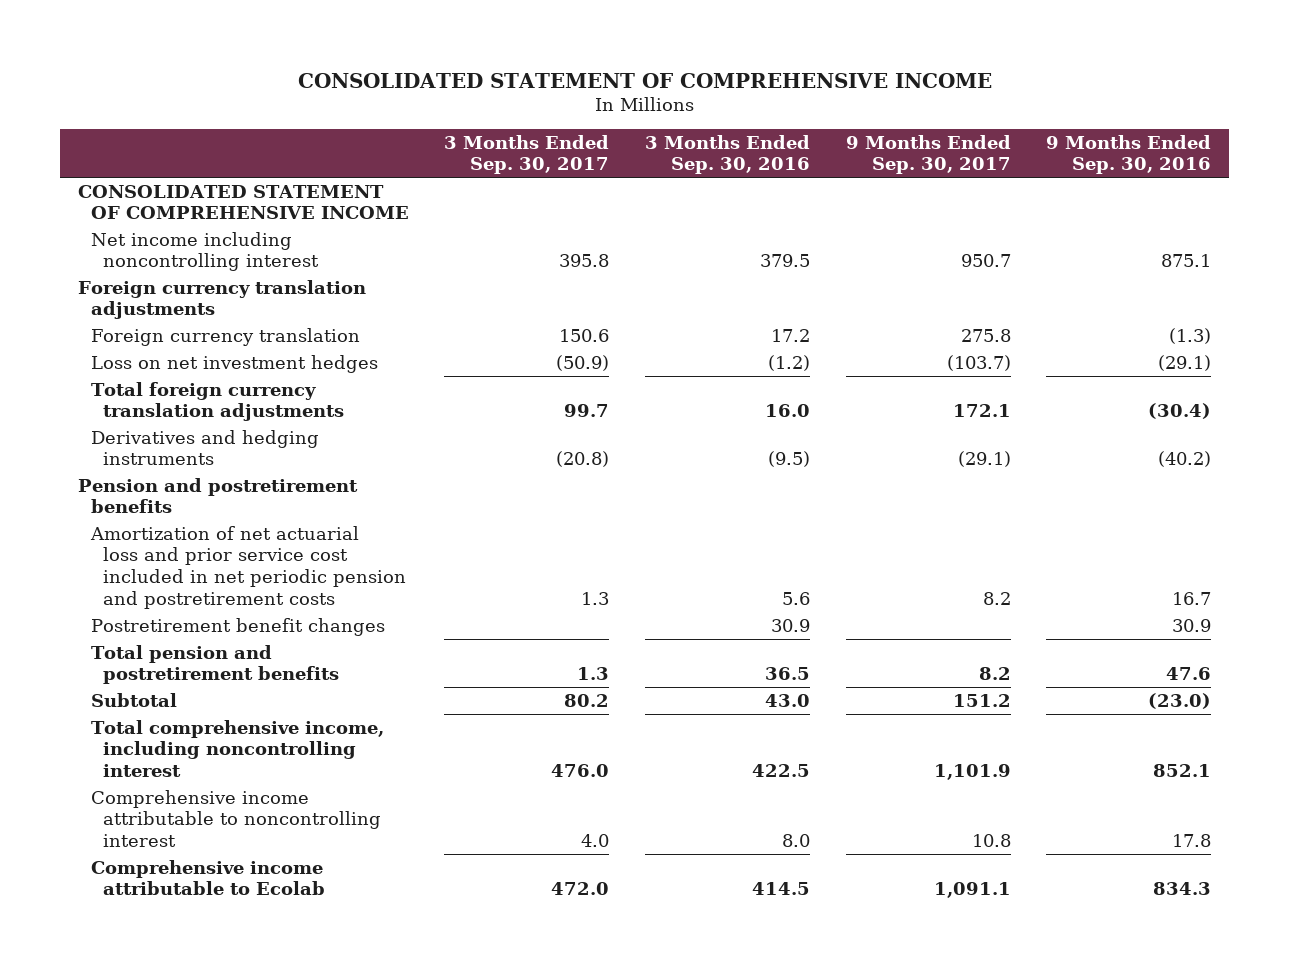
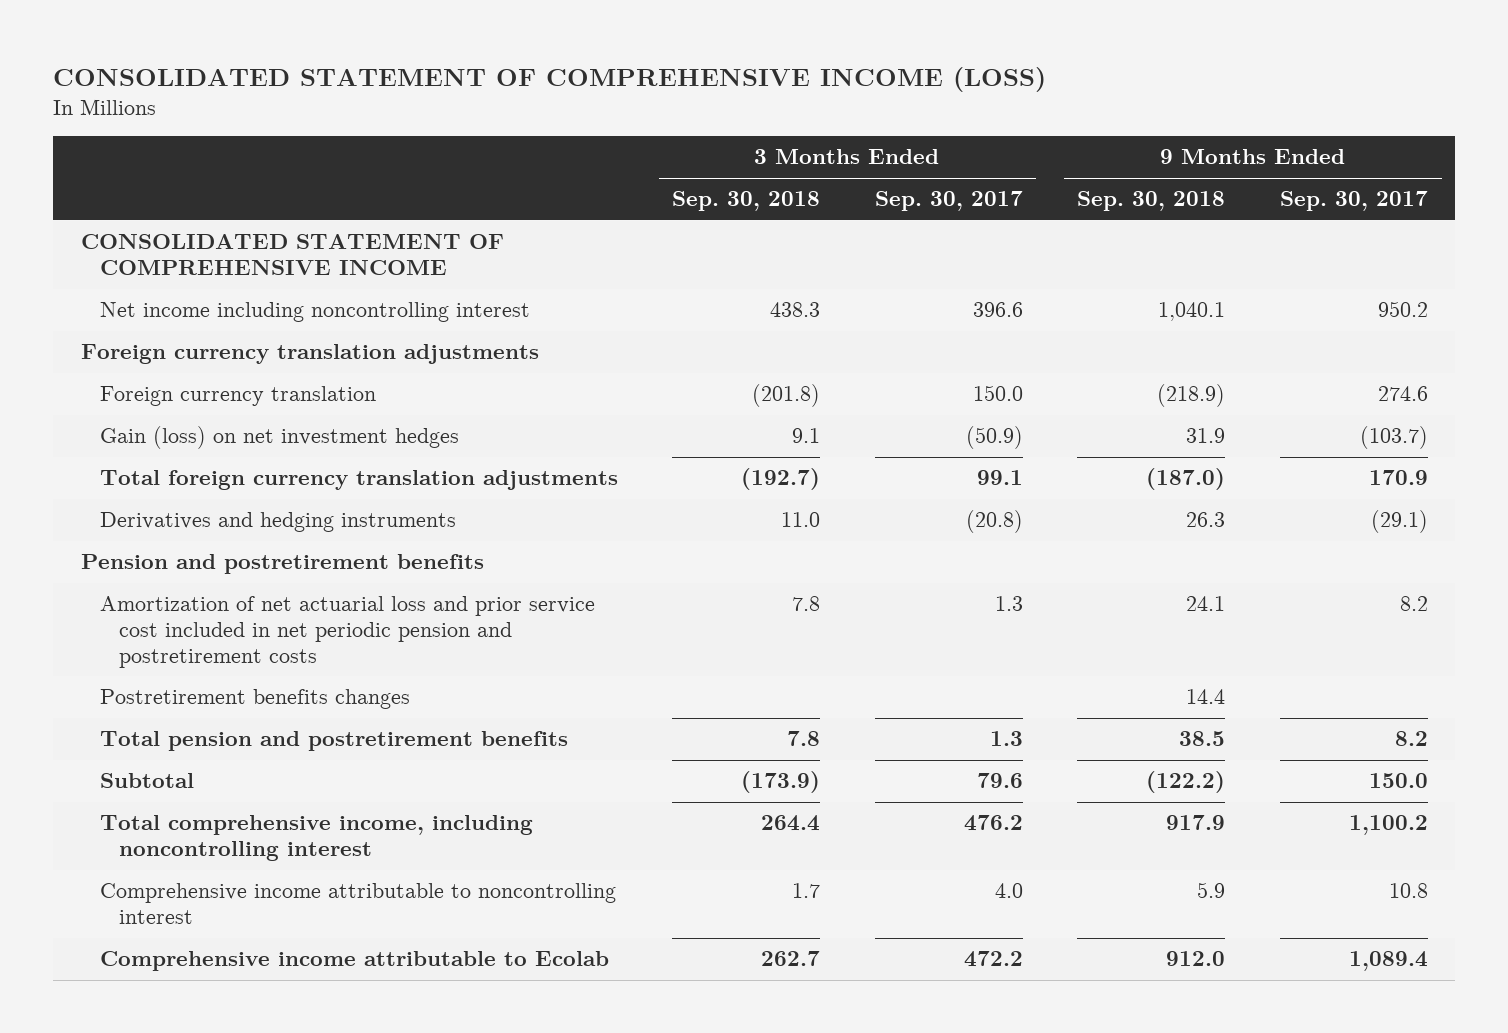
- CONSOLIDATED STATEMENT OF COMPREHENSIVE INCOME
+ CONSOLIDATED STATEMENT OF COMPREHENSIVE INCOME (LOSS)
- | 3 Months Ended Sep. 30, 2017 | 3 Months Ended Sep. 30, 2016 | 9 Months Ended Sep. 30, 2017 | 9 Months Ended Sep. 30, 2016
+ | 3 Months Ended Sep. 30, 2018 | 3 Months Ended Sep. 30, 2017 | 9 Months Ended Sep. 30, 2018 | 9 Months Ended Sep. 30, 2017
- Net income including noncontrolling interest | 395.8 | 379.5 | 950.7 | 875.1
+ Net income including noncontrolling interest | 438.3 | 396.6 | 1,040.1 | 950.2
- Foreign currency translation | 150.6 | 17.2 | 275.8 | (1.3)
- Loss on net investment hedges | (50.9) | (1.2) | (103.7) | (29.1)
- Total foreign currency translation adjustments | 99.7 | 16.0 | 172.1 | (30.4)
+ Foreign currency translation | (201.8) | 150.0 | (218.9) | 274.6
+ Gain (loss) on net investment hedges | 9.1 | (50.9) | 31.9 | (103.7)
+ Total foreign currency translation adjustments | (192.7) | 99.1 | (187.0) | 170.9
- Postretirement benefit changes | | 30.9 | | 30.9
+ Postretirement benefits changes | | | 14.4 |
- Subtotal | 80.2 | 43.0 | 151.2 | (23.0)
- Total comprehensive income, including noncontrolling interest | 476.0 | 422.5 | 1,101.9 | 852.1
+ Subtotal | (173.9) | 79.6 | (122.2) | 150.0
+ Total comprehensive income, including noncontrolling interest | 264.4 | 476.2 | 917.9 | 1,100.2
- Comprehensive income attributable to Ecolab | 472.0 | 414.5 | 1,091.1 | 834.3
+ Comprehensive income attributable to Ecolab | 262.7 | 472.2 | 912.0 | 1,089.4

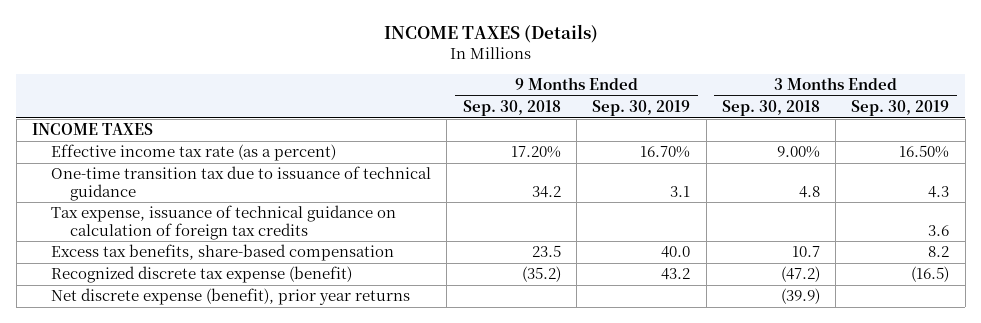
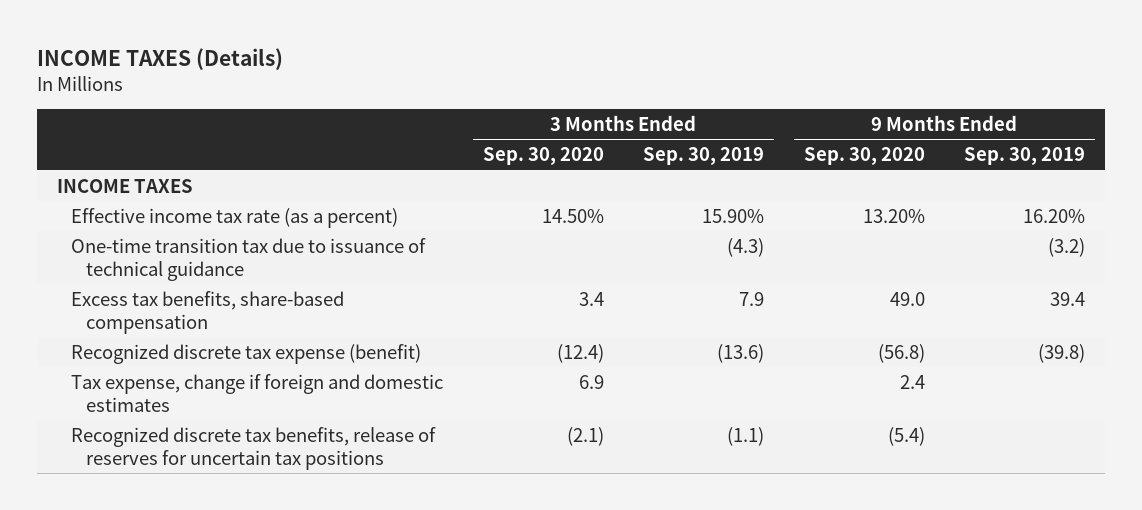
- | 9 Months Ended Sep. 30, 2018 | 9 Months Ended Sep. 30, 2019 | 3 Months Ended Sep. 30, 2018 | 3 Months Ended Sep. 30, 2019
+ | 3 Months Ended Sep. 30, 2020 | 3 Months Ended Sep. 30, 2019 | 9 Months Ended Sep. 30, 2020 | 9 Months Ended Sep. 30, 2019
- Effective income tax rate (as a percent) | 17.20% | 16.70% | 9.00% | 16.50%
- One-time transition tax due to issuance of technical guidance | 34.2 | 3.1 | 4.8 | 4.3
- Tax expense, issuance of technical guidance on calculation of foreign tax credits | | | | 3.6
- Excess tax benefits, share-based compensation | 23.5 | 40.0 | 10.7 | 8.2
- Recognized discrete tax expense (benefit) | (35.2) | 43.2 | (47.2) | (16.5)
- Net discrete expense (benefit), prior year returns | | | (39.9) |
+ Effective income tax rate (as a percent) | 14.50% | 15.90% | 13.20% | 16.20%
+ One-time transition tax due to issuance of technical guidance | | (4.3) | | (3.2)
+ Excess tax benefits, share-based compensation | 3.4 | 7.9 | 49.0 | 39.4
+ Recognized discrete tax expense (benefit) | (12.4) | (13.6) | (56.8) | (39.8)
+ Tax expense, change if foreign and domestic estimates | 6.9 | | 2.4 |
+ Recognized discrete tax benefits, release of reserves for uncertain tax positions | (2.1) | (1.1) | (5.4) |

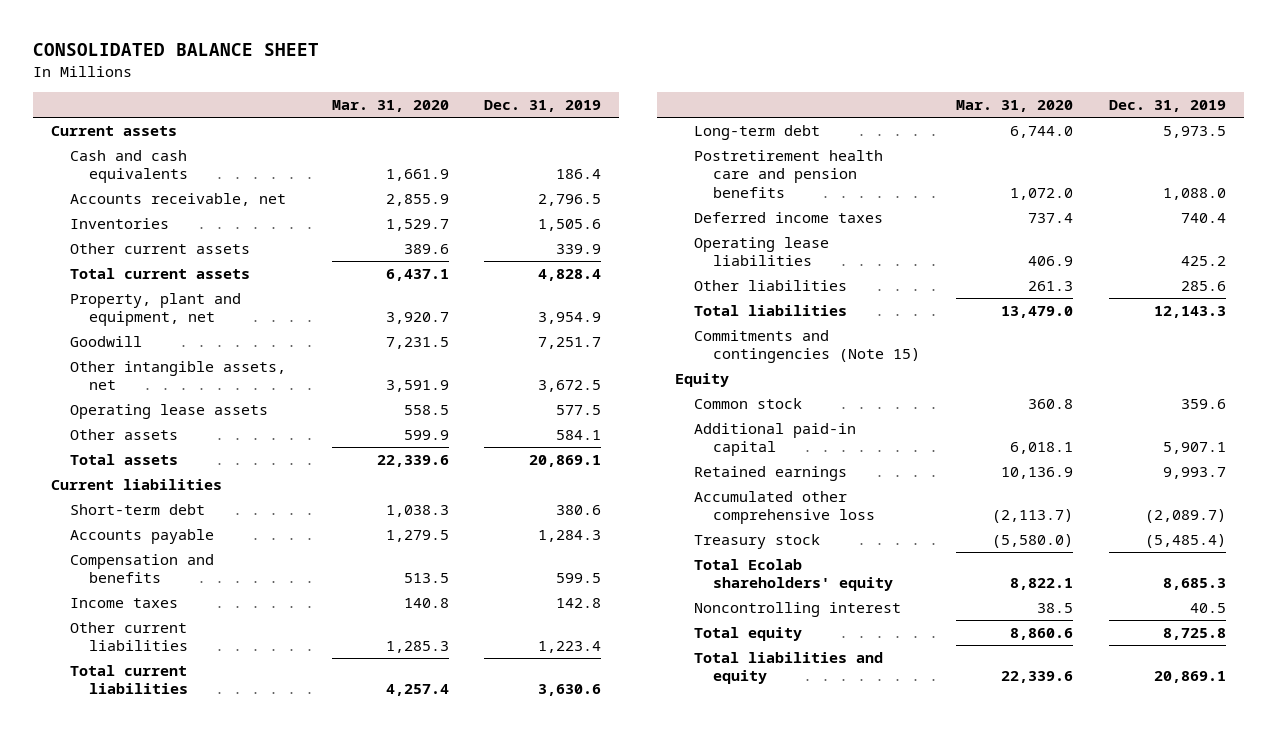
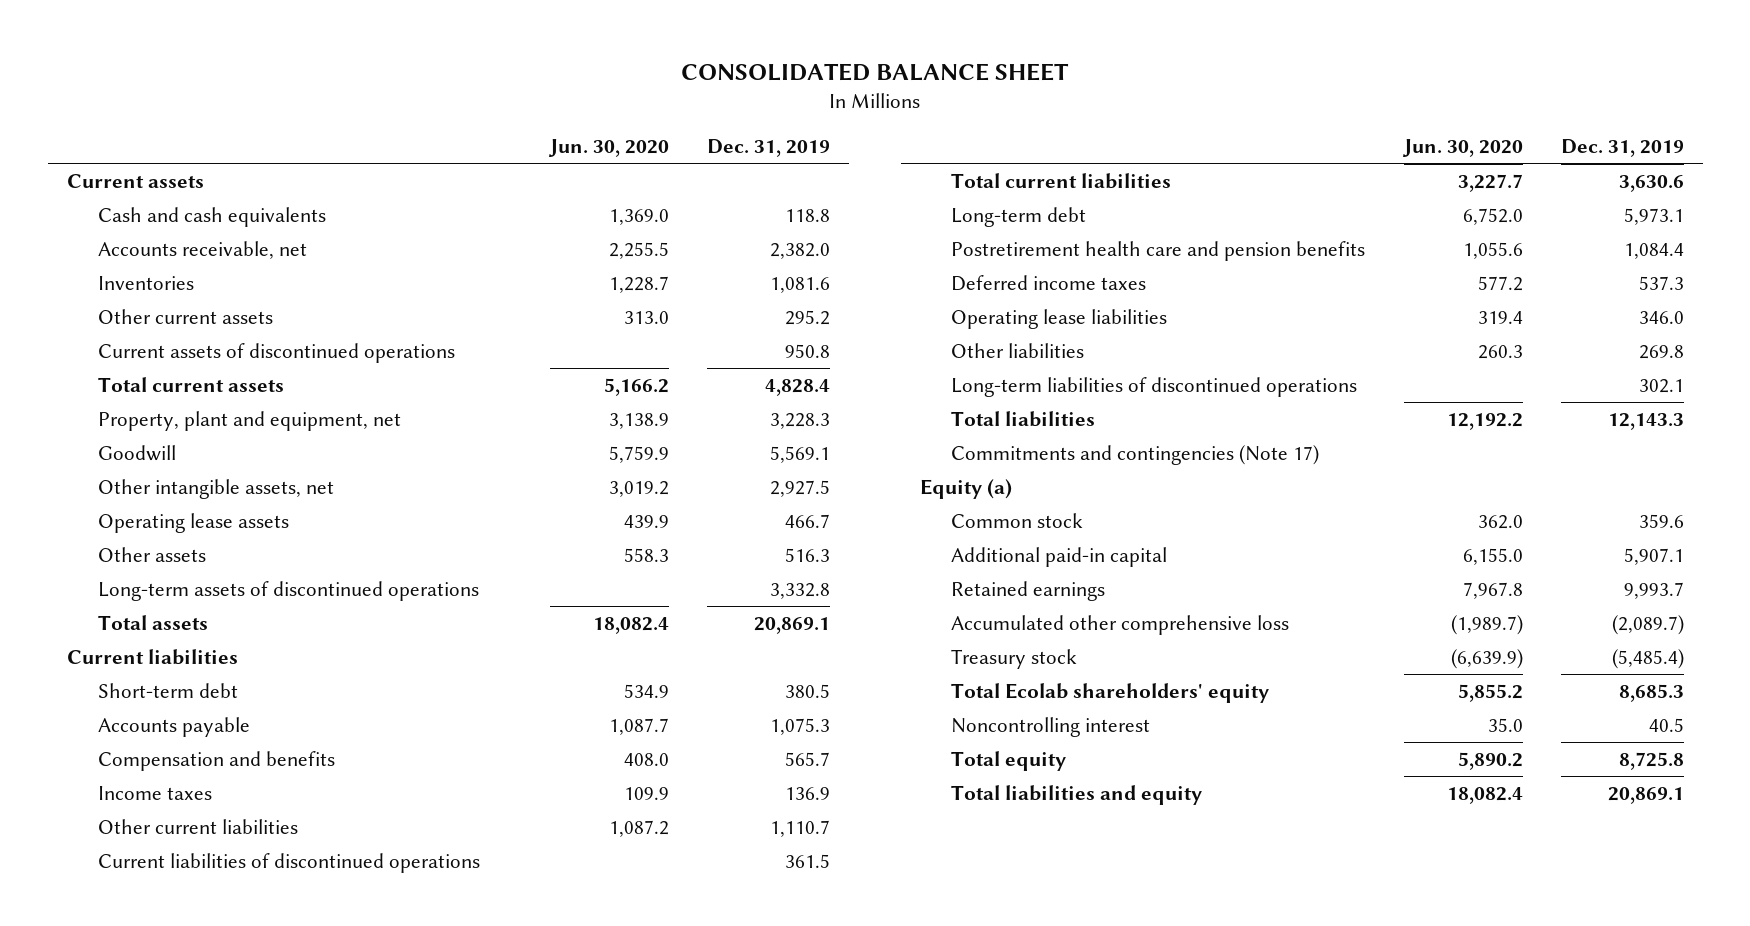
- | Mar. 31, 2020 | Dec. 31, 2019
+ | Jun. 30, 2020 | Dec. 31, 2019
- Cash and cash equivalents | 1,661.9 | 186.4
- Accounts receivable, net | 2,855.9 | 2,796.5
- Inventories | 1,529.7 | 1,505.6
- Other current assets | 389.6 | 339.9
+ Cash and cash equivalents | 1,369.0 | 118.8
+ Accounts receivable, net | 2,255.5 | 2,382.0
+ Inventories | 1,228.7 | 1,081.6
+ Other current assets | 313.0 | 295.2
+ Current assets of discontinued operations | | 950.8
- Property, plant and equipment, net | 3,920.7 | 3,954.9
- Goodwill | 7,231.5 | 7,251.7
- Other intangible assets, net | 3,591.9 | 3,672.5
- Operating lease assets | 558.5 | 577.5
- Other assets | 599.9 | 584.1
+ Property, plant and equipment, net | 3,138.9 | 3,228.3
+ Goodwill | 5,759.9 | 5,569.1
+ Other intangible assets, net | 3,019.2 | 2,927.5
+ Operating lease assets | 439.9 | 466.7
+ Other assets | 558.3 | 516.3
+ Long-term assets of discontinued operations | | 3,332.8
- Short-term debt | 1,038.3 | 380.6
- Accounts payable | 1,279.5 | 1,284.3
- Compensation and benefits | 513.5 | 599.5
- Income taxes | 140.8 | 142.8
- Other current liabilities | 1,285.3 | 1,223.4
+ Short-term debt | 534.9 | 380.5
+ Accounts payable | 1,087.7 | 1,075.3
+ Compensation and benefits | 408.0 | 565.7
+ Income taxes | 109.9 | 136.9
+ Other current liabilities | 1,087.2 | 1,110.7
+ Current liabilities of discontinued operations | | 361.5
- Long-term debt | 6,744.0 | 5,973.5
- Postretirement health care and pension benefits | 1,072.0 | 1,088.0
- Deferred income taxes | 737.4 | 740.4
- Operating lease liabilities | 406.9 | 425.2
- Other liabilities | 261.3 | 285.6
+ Long-term debt | 6,752.0 | 5,973.1
+ Postretirement health care and pension benefits | 1,055.6 | 1,084.4
+ Deferred income taxes | 577.2 | 537.3
+ Operating lease liabilities | 319.4 | 346.0
+ Other liabilities | 260.3 | 269.8
+ Long-term liabilities of discontinued operations | | 302.1
- Commitments and contingencies (Note 15)
- Equity
+ Commitments and contingencies (Note 17)
+ Equity (a)

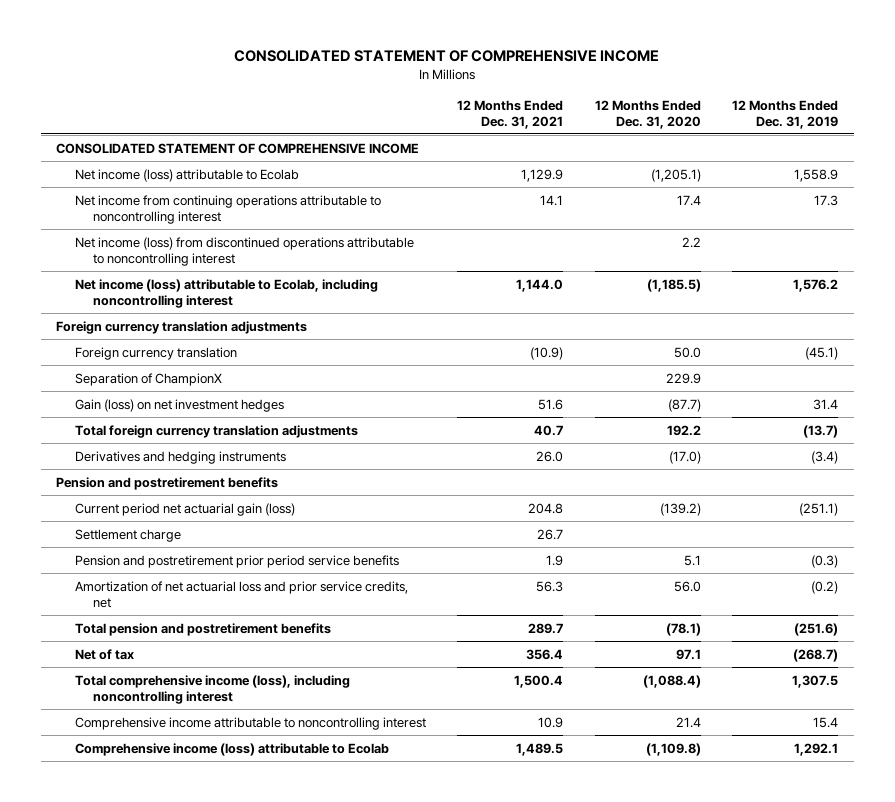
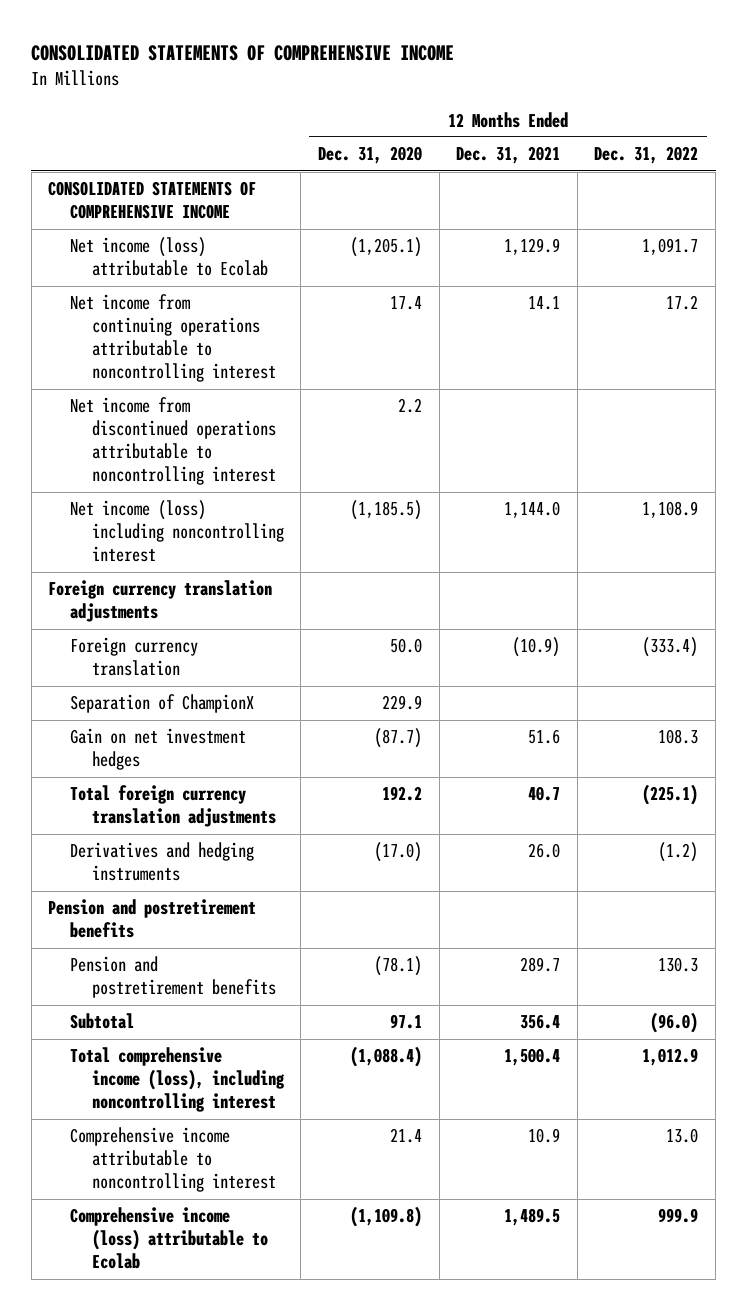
- CONSOLIDATED STATEMENT OF COMPREHENSIVE INCOME
+ CONSOLIDATED STATEMENTS OF COMPREHENSIVE INCOME
- | 12 Months Ended Dec. 31, 2021 | 12 Months Ended Dec. 31, 2020 | 12 Months Ended Dec. 31, 2019
+ | 12 Months Ended Dec. 31, 2020 | 12 Months Ended Dec. 31, 2021 | 12 Months Ended Dec. 31, 2022
- CONSOLIDATED STATEMENT OF COMPREHENSIVE INCOME
+ CONSOLIDATED STATEMENTS OF COMPREHENSIVE INCOME
- Net income (loss) from discontinued operations attributable to noncontrolling interest | | 2.2 |
- Net income (loss) attributable to Ecolab, including noncontrolling interest | 1,144.0 | (1,185.5) | 1,576.2
+ Net income from discontinued operations attributable to noncontrolling interest | 2.2 | |
+ Net income (loss) including noncontrolling interest | (1,185.5) | 1,144.0 | 1,108.9
- Gain (loss) on net investment hedges | 51.6 | (87.7) | 31.4
+ Gain on net investment hedges | (87.7) | 51.6 | 108.3
- Current period net actuarial gain (loss) | 204.8 | (139.2) | (251.1)
- Settlement charge | 26.7 | |
- Pension and postretirement prior period service benefits | 1.9 | 5.1 | (0.3)
- Amortization of net actuarial loss and prior service credits, net | 56.3 | 56.0 | (0.2)
- Total pension and postretirement benefits | 289.7 | (78.1) | (251.6)
- Net of tax | 356.4 | 97.1 | (268.7)
+ Pension and postretirement benefits | (78.1) | 289.7 | 130.3
+ Subtotal | 97.1 | 356.4 | (96.0)

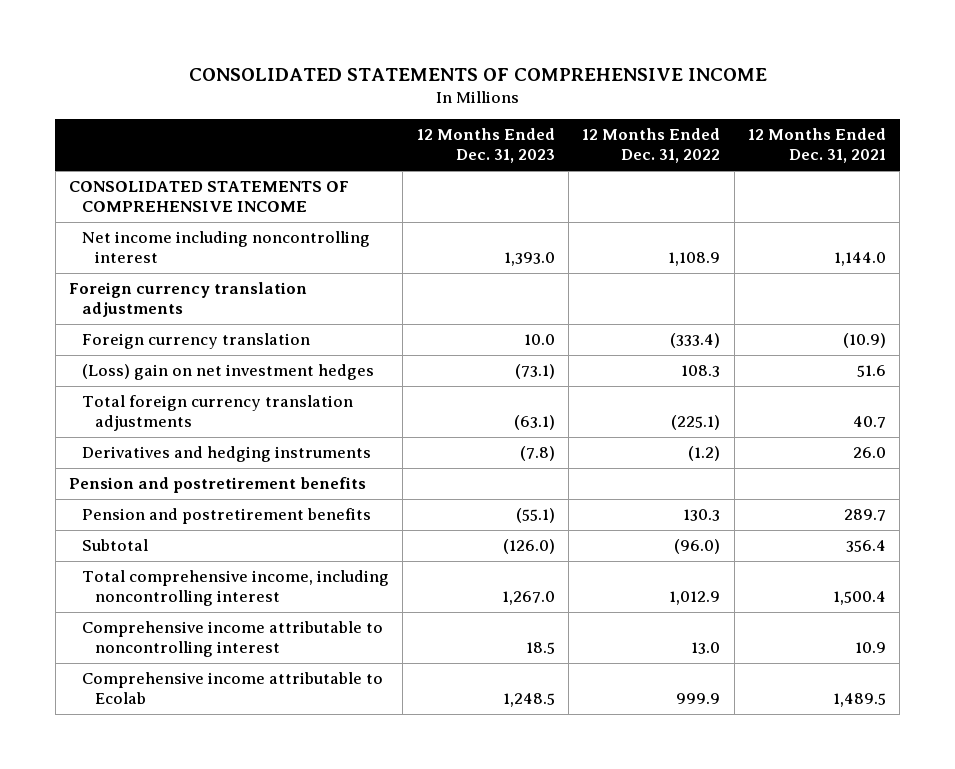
- | 12 Months Ended Dec. 31, 2020 | 12 Months Ended Dec. 31, 2021 | 12 Months Ended Dec. 31, 2022
+ | 12 Months Ended Dec. 31, 2023 | 12 Months Ended Dec. 31, 2022 | 12 Months Ended Dec. 31, 2021
- Net income (loss) attributable to Ecolab | (1,205.1) | 1,129.9 | 1,091.7
- Net income from continuing operations attributable to noncontrolling interest | 17.4 | 14.1 | 17.2
- Net income from discontinued operations attributable to noncontrolling interest | 2.2 | |
- Net income (loss) including noncontrolling interest | (1,185.5) | 1,144.0 | 1,108.9
+ Net income including noncontrolling interest | 1,393.0 | 1,108.9 | 1,144.0
- Separation of ChampionX | 229.9 | |
- Gain on net investment hedges | (87.7) | 51.6 | 108.3
+ (Loss) gain on net investment hedges | (73.1) | 108.3 | 51.6
- Total comprehensive income (loss), including noncontrolling interest | (1,088.4) | 1,500.4 | 1,012.9
+ Total comprehensive income, including noncontrolling interest | 1,267.0 | 1,012.9 | 1,500.4
- Comprehensive income (loss) attributable to Ecolab | (1,109.8) | 1,489.5 | 999.9
+ Comprehensive income attributable to Ecolab | 1,248.5 | 999.9 | 1,489.5

